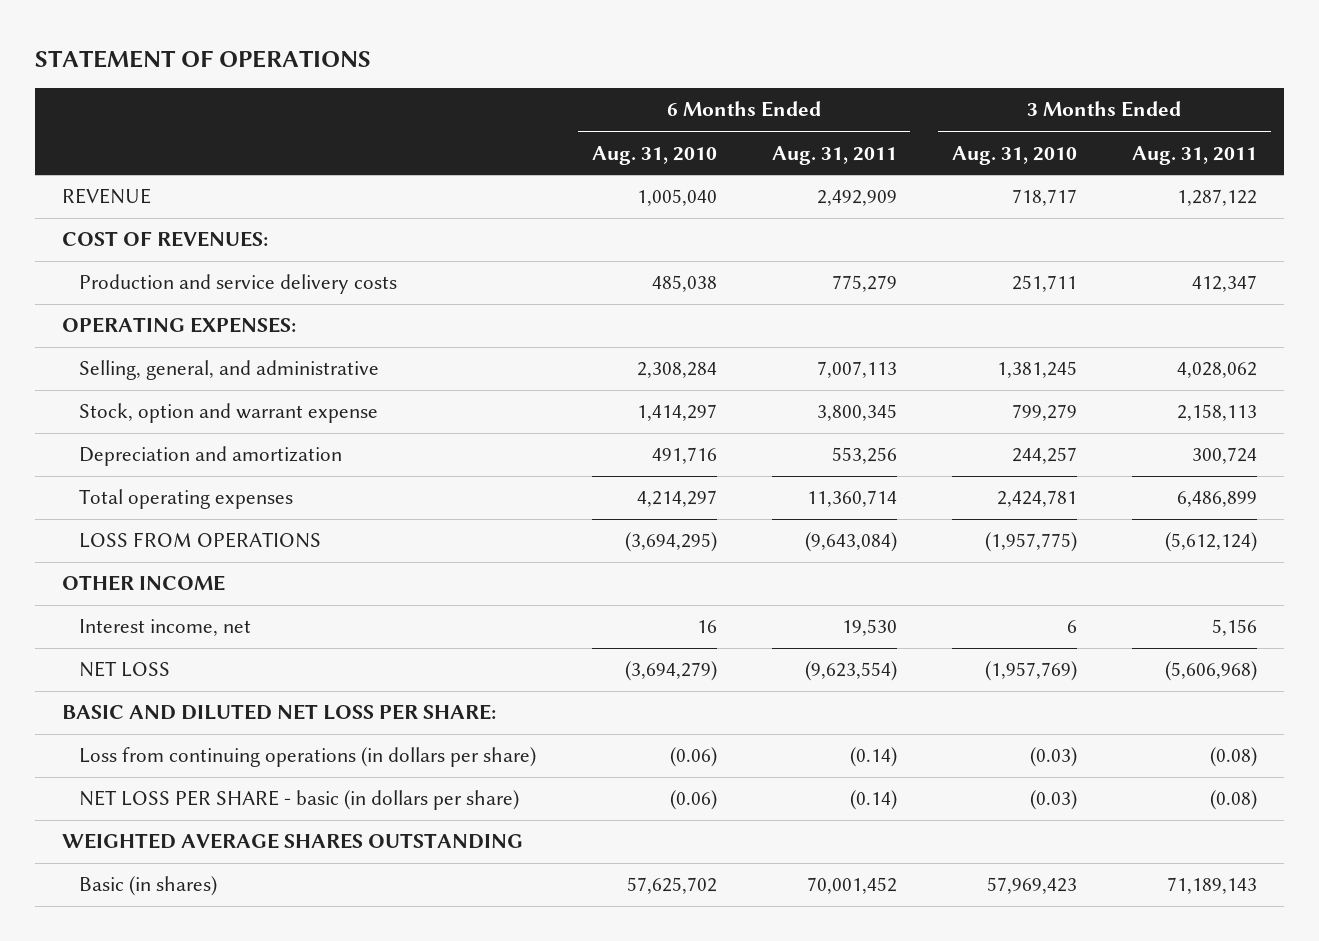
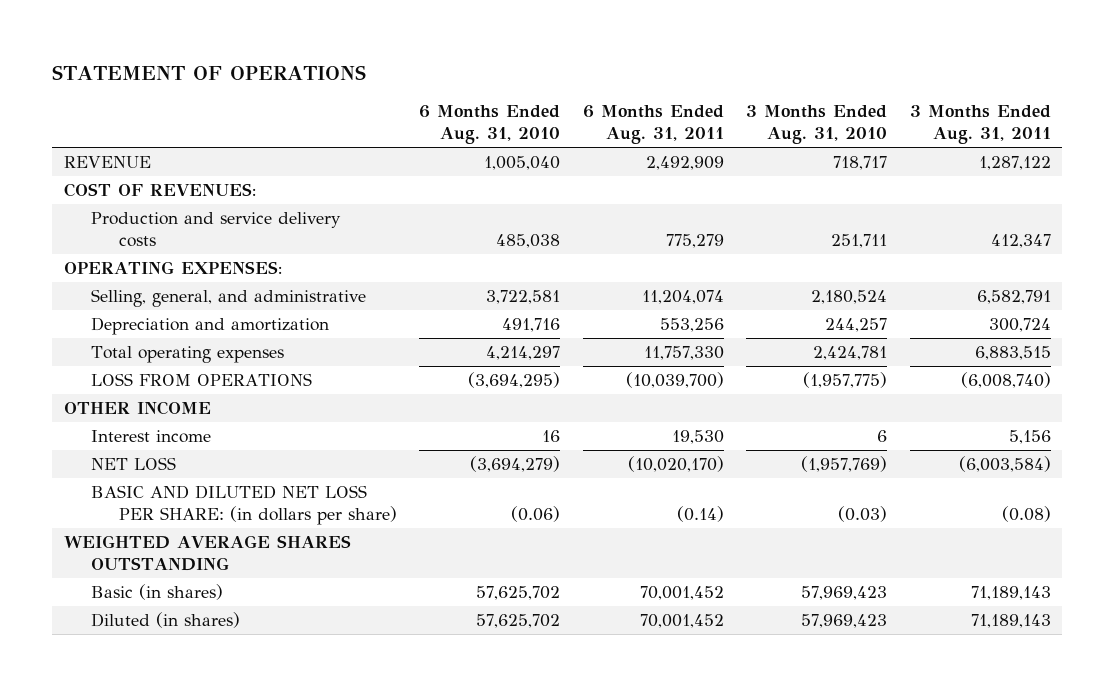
- Selling, general, and administrative | 2,308,284 | 7,007,113 | 1,381,245 | 4,028,062
- Stock, option and warrant expense | 1,414,297 | 3,800,345 | 799,279 | 2,158,113
+ Selling, general, and administrative | 3,722,581 | 11,204,074 | 2,180,524 | 6,582,791
- Total operating expenses | 4,214,297 | 11,360,714 | 2,424,781 | 6,486,899
- LOSS FROM OPERATIONS | (3,694,295) | (9,643,084) | (1,957,775) | (5,612,124)
+ Total operating expenses | 4,214,297 | 11,757,330 | 2,424,781 | 6,883,515
+ LOSS FROM OPERATIONS | (3,694,295) | (10,039,700) | (1,957,775) | (6,008,740)
- Interest income, net | 16 | 19,530 | 6 | 5,156
- NET LOSS | (3,694,279) | (9,623,554) | (1,957,769) | (5,606,968)
- BASIC AND DILUTED NET LOSS PER SHARE:
- Loss from continuing operations (in dollars per share) | (0.06) | (0.14) | (0.03) | (0.08)
- NET LOSS PER SHARE - basic (in dollars per share) | (0.06) | (0.14) | (0.03) | (0.08)
+ Interest income | 16 | 19,530 | 6 | 5,156
+ NET LOSS | (3,694,279) | (10,020,170) | (1,957,769) | (6,003,584)
+ BASIC AND DILUTED NET LOSS PER SHARE: (in dollars per share) | (0.06) | (0.14) | (0.03) | (0.08)
+ Diluted (in shares) | 57,625,702 | 70,001,452 | 57,969,423 | 71,189,143

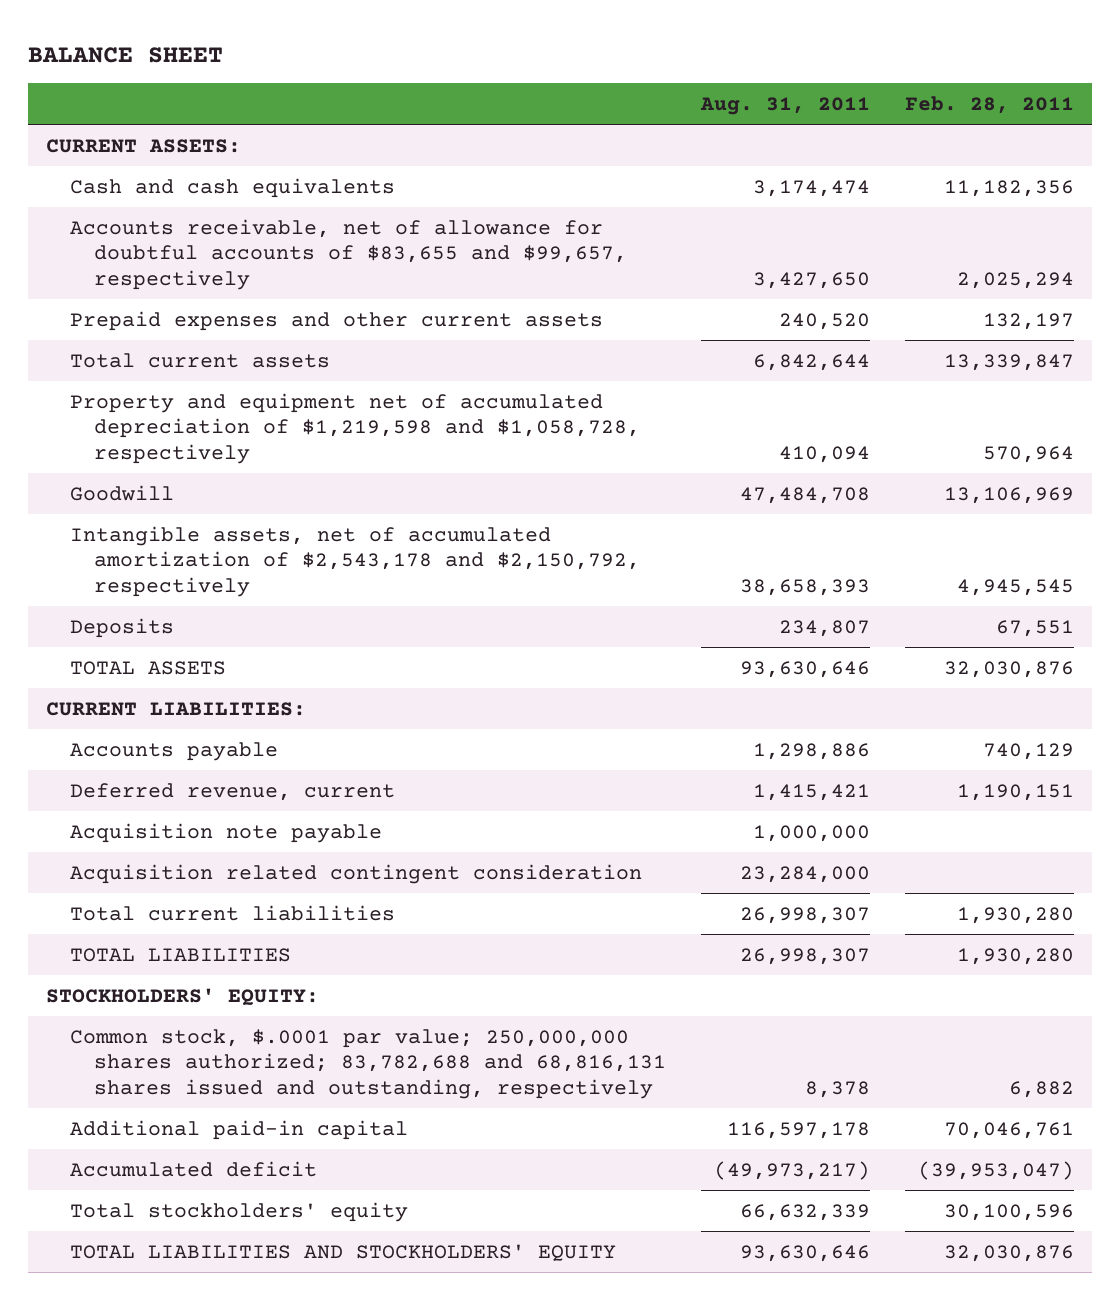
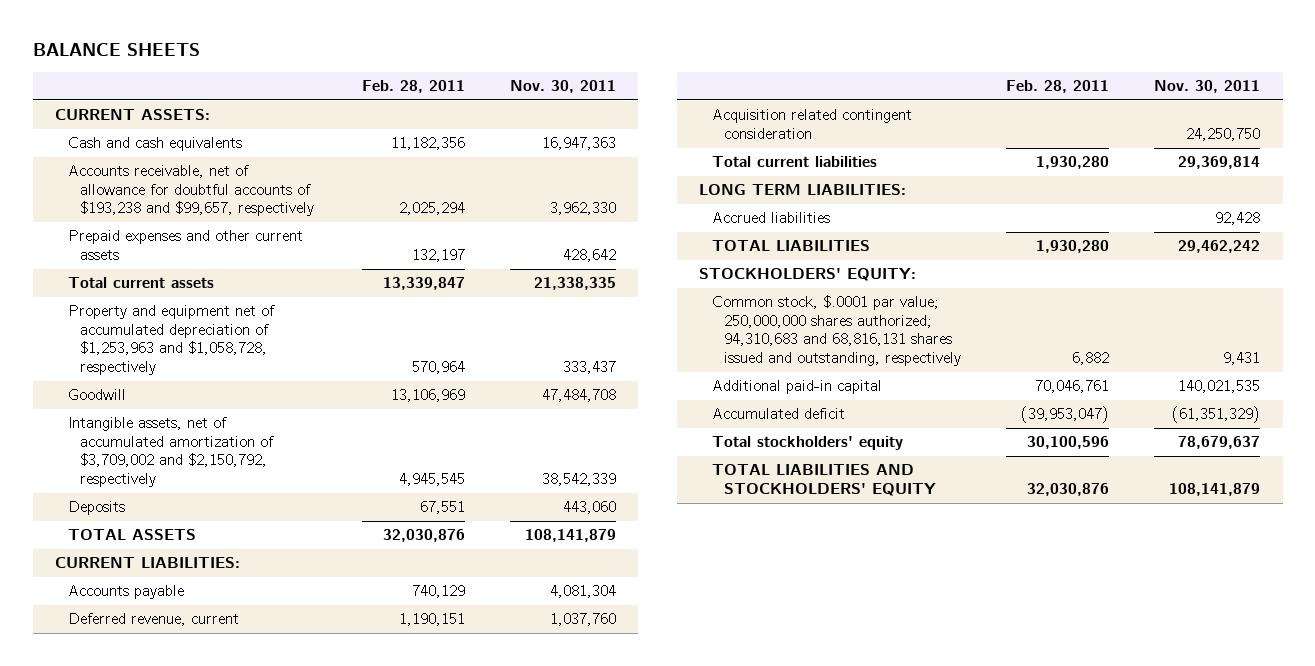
- BALANCE SHEET
+ BALANCE SHEETS
- | Aug. 31, 2011 | Feb. 28, 2011
+ | Feb. 28, 2011 | Nov. 30, 2011
- Accounts receivable, net of allowance for doubtful accounts of $83,655 and $99,657, respectively | 3,427,650 | 2,025,294
+ Accounts receivable, net of allowance for doubtful accounts of $193,238 and $99,657, respectively | 2,025,294 | 3,962,330
- Property and equipment net of accumulated depreciation of $1,219,598 and $1,058,728, respectively | 410,094 | 570,964
+ Property and equipment net of accumulated depreciation of $1,253,963 and $1,058,728, respectively | 570,964 | 333,437
- Intangible assets, net of accumulated amortization of $2,543,178 and $2,150,792, respectively | 38,658,393 | 4,945,545
+ Intangible assets, net of accumulated amortization of $3,709,002 and $2,150,792, respectively | 4,945,545 | 38,542,339
- Acquisition note payable | 1,000,000 |
+ LONG TERM LIABILITIES:
+ Accrued liabilities | | 92,428
- Common stock, $.0001 par value; 250,000,000 shares authorized; 83,782,688 and 68,816,131 shares issued and outstanding, respectively | 8,378 | 6,882
+ Common stock, $.0001 par value; 250,000,000 shares authorized; 94,310,683 and 68,816,131 shares issued and outstanding, respectively | 6,882 | 9,431

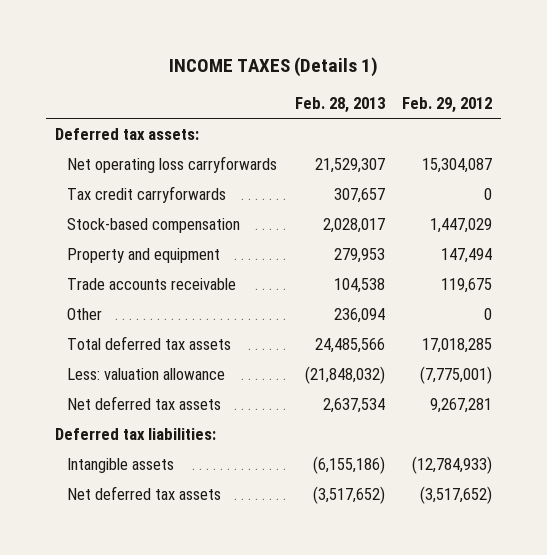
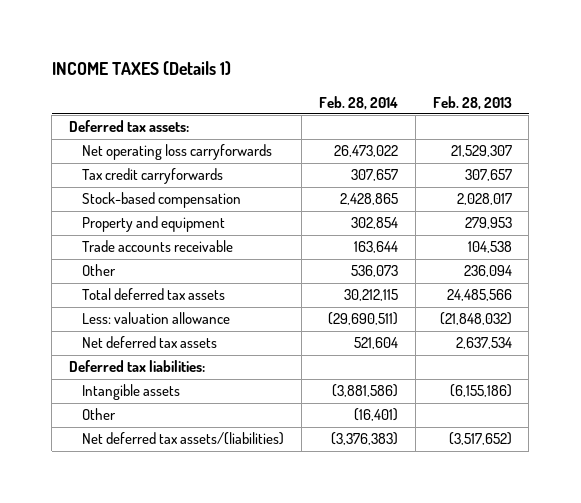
- | Feb. 28, 2013 | Feb. 29, 2012
+ | Feb. 28, 2014 | Feb. 28, 2013
- Net deferred tax assets | (3,517,652) | (3,517,652)
+ Other | (16,401) |
+ Net deferred tax assets/(liabilities) | (3,376,383) | (3,517,652)

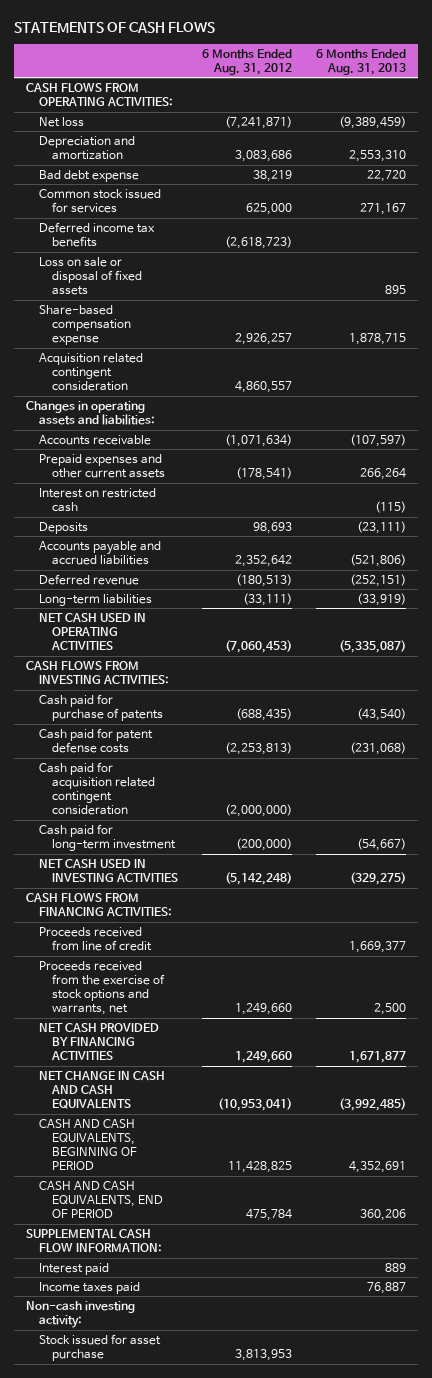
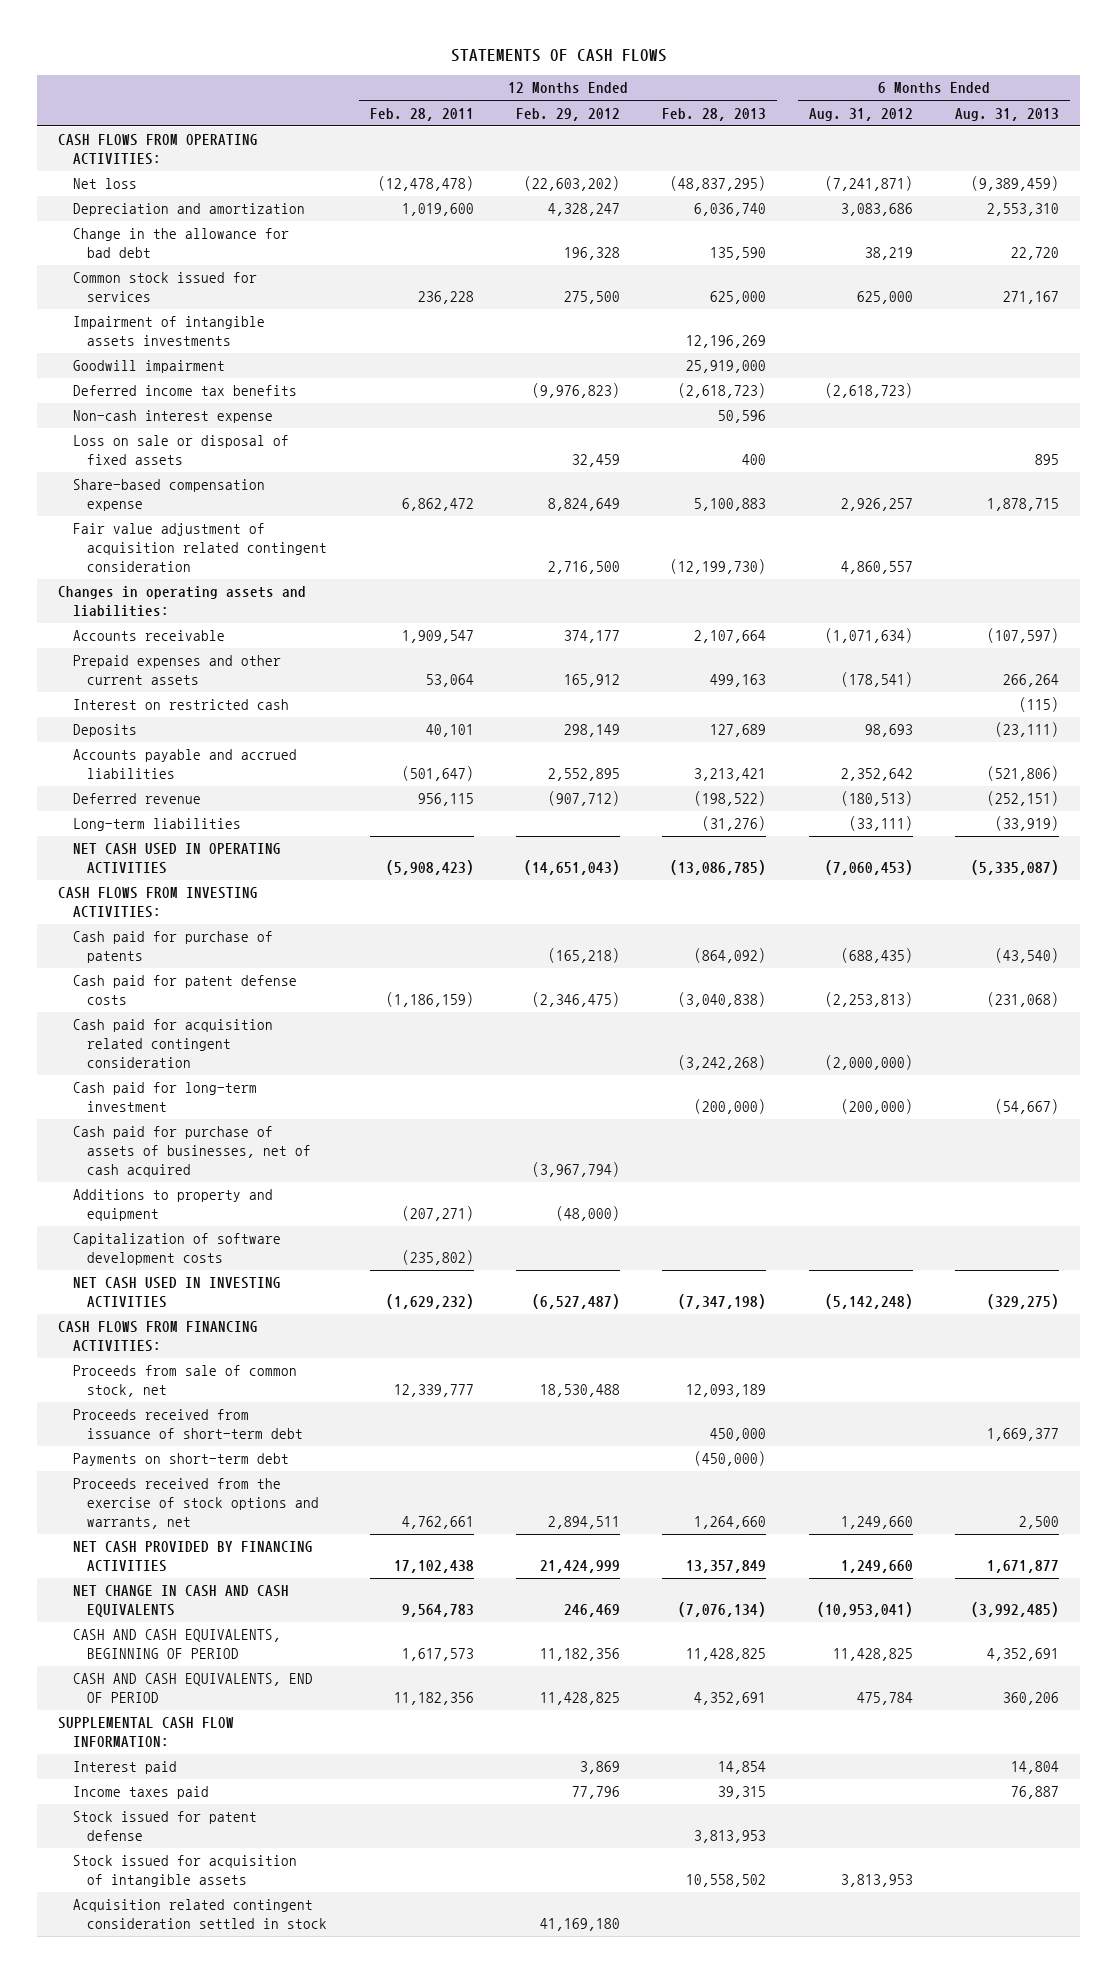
- | 6 Months Ended Aug. 31, 2012 | 6 Months Ended Aug. 31, 2013
+ | 12 Months Ended Feb. 28, 2011 | 12 Months Ended Feb. 29, 2012 | 12 Months Ended Feb. 28, 2013 | 6 Months Ended Aug. 31, 2012 | 6 Months Ended Aug. 31, 2013
- Bad debt expense | 38,219 | 22,720
+ Change in the allowance for bad debt | | 196,328 | 135,590 | 38,219 | 22,720
+ Impairment of intangible assets investments | | | 12,196,269 | |
+ Goodwill impairment | | | 25,919,000 | |
+ Non-cash interest expense | | | 50,596 | |
- Acquisition related contingent consideration | 4,860,557 |
+ Fair value adjustment of acquisition related contingent consideration | | 2,716,500 | (12,199,730) | 4,860,557 |
+ Cash paid for purchase of assets of businesses, net of cash acquired | | (3,967,794) | | |
+ Additions to property and equipment | (207,271) | (48,000) | | |
+ Capitalization of software development costs | (235,802) | | | |
- Proceeds received from line of credit | | 1,669,377
+ Proceeds from sale of common stock, net | 12,339,777 | 18,530,488 | 12,093,189 | |
+ Proceeds received from issuance of short-term debt | | | 450,000 | | 1,669,377
+ Payments on short-term debt | | | (450,000) | |
- Interest paid | | 889
+ Interest paid | | 3,869 | 14,854 | | 14,804
- Non-cash investing activity:
- Stock issued for asset purchase | 3,813,953 |
+ Stock issued for patent defense | | | 3,813,953 | |
+ Stock issued for acquisition of intangible assets | | | 10,558,502 | 3,813,953 |
+ Acquisition related contingent consideration settled in stock | | 41,169,180 | | |

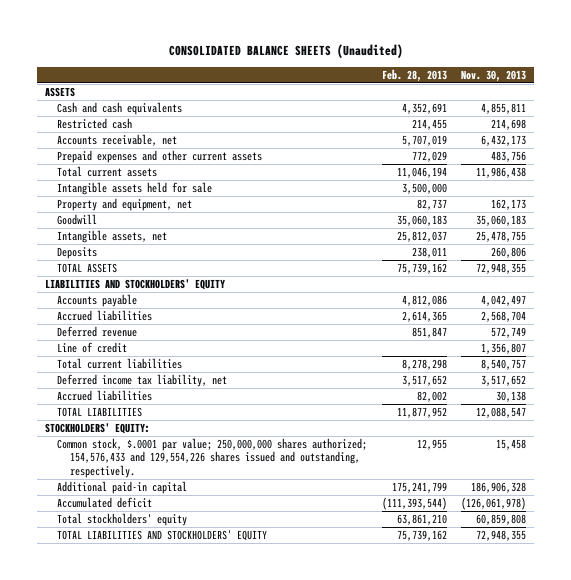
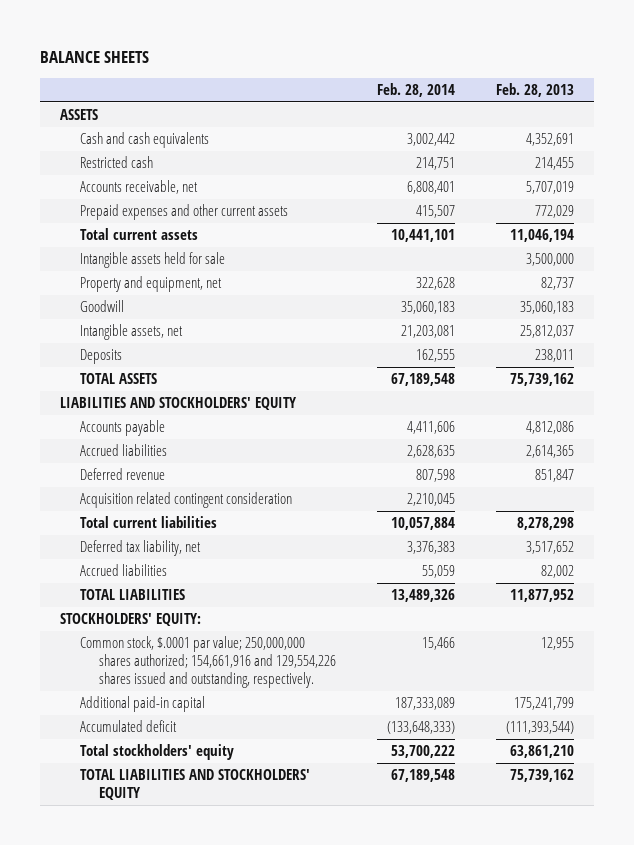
- CONSOLIDATED BALANCE SHEETS (Unaudited)
+ BALANCE SHEETS
- | Feb. 28, 2013 | Nov. 30, 2013
+ | Feb. 28, 2014 | Feb. 28, 2013
- Line of credit | | 1,356,807
+ Acquisition related contingent consideration | 2,210,045 |
- Deferred income tax liability, net | 3,517,652 | 3,517,652
+ Deferred tax liability, net | 3,376,383 | 3,517,652
- Common stock, $.0001 par value; 250,000,000 shares authorized; 154,576,433 and 129,554,226 shares issued and outstanding, respectively. | 12,955 | 15,458
+ Common stock, $.0001 par value; 250,000,000 shares authorized; 154,661,916 and 129,554,226 shares issued and outstanding, respectively. | 15,466 | 12,955

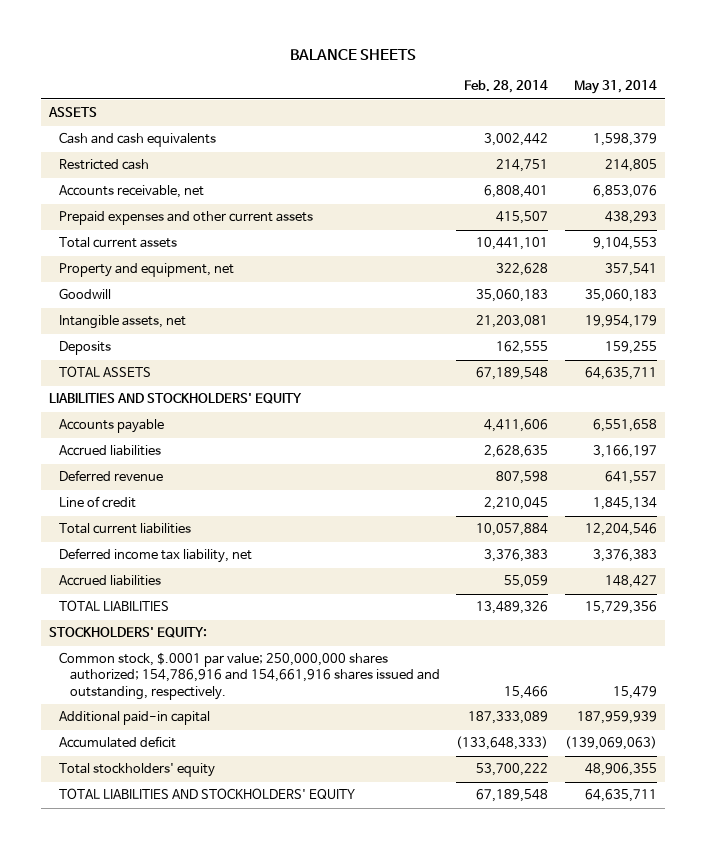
- | Feb. 28, 2014 | Feb. 28, 2013
+ | Feb. 28, 2014 | May 31, 2014
- Intangible assets held for sale | | 3,500,000
- Acquisition related contingent consideration | 2,210,045 |
+ Line of credit | 2,210,045 | 1,845,134
- Deferred tax liability, net | 3,376,383 | 3,517,652
+ Deferred income tax liability, net | 3,376,383 | 3,376,383
- Common stock, $.0001 par value; 250,000,000 shares authorized; 154,661,916 and 129,554,226 shares issued and outstanding, respectively. | 15,466 | 12,955
+ Common stock, $.0001 par value; 250,000,000 shares authorized; 154,786,916 and 154,661,916 shares issued and outstanding, respectively. | 15,466 | 15,479

